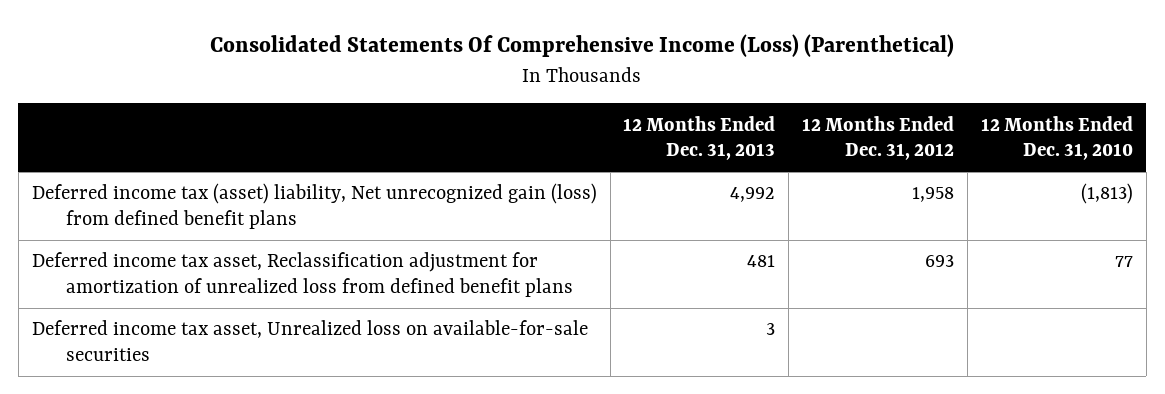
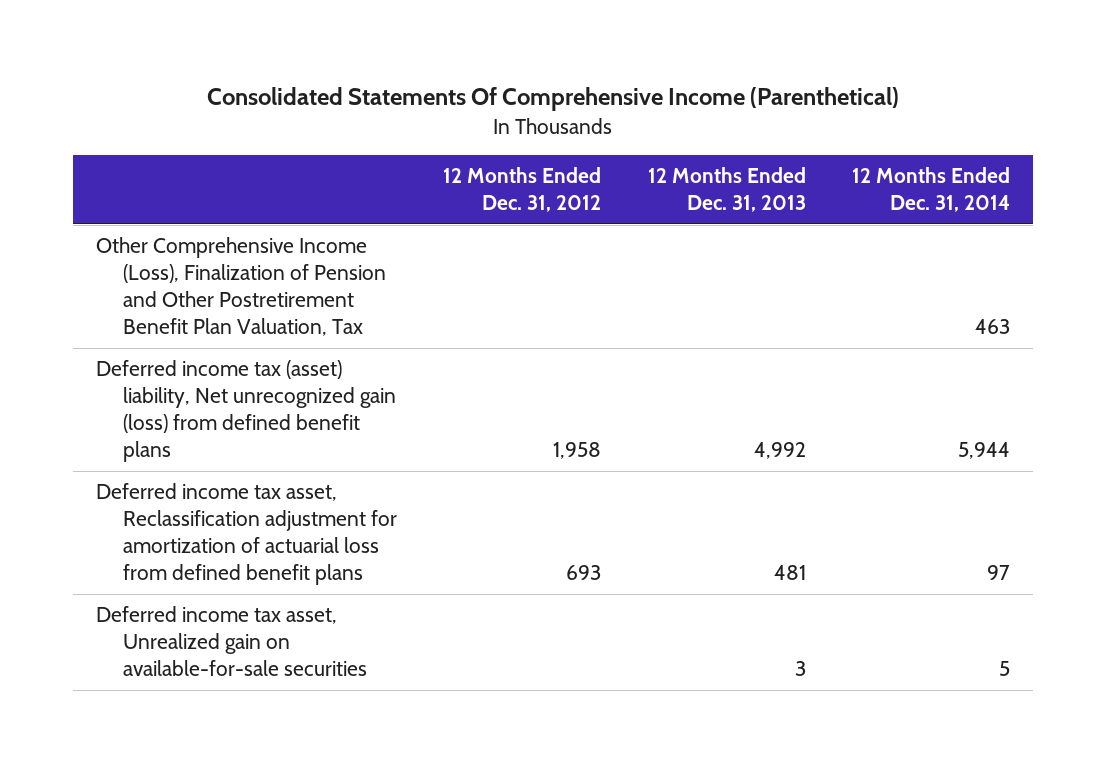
- Consolidated Statements Of Comprehensive Income (Loss) (Parenthetical)
+ Consolidated Statements Of Comprehensive Income (Parenthetical)
- | 12 Months Ended Dec. 31, 2013 | 12 Months Ended Dec. 31, 2012 | 12 Months Ended Dec. 31, 2010
+ | 12 Months Ended Dec. 31, 2012 | 12 Months Ended Dec. 31, 2013 | 12 Months Ended Dec. 31, 2014
+ Other Comprehensive Income (Loss), Finalization of Pension and Other Postretirement Benefit Plan Valuation, Tax | | | 463
- Deferred income tax asset, Reclassification adjustment for amortization of unrealized loss from defined benefit plans | 481 | 693 | 77
- Deferred income tax asset, Unrealized loss on available-for-sale securities | 3 | |
+ Deferred income tax asset, Reclassification adjustment for amortization of actuarial loss from defined benefit plans | 693 | 481 | 97
+ Deferred income tax asset, Unrealized gain on available-for-sale securities | | 3 | 5

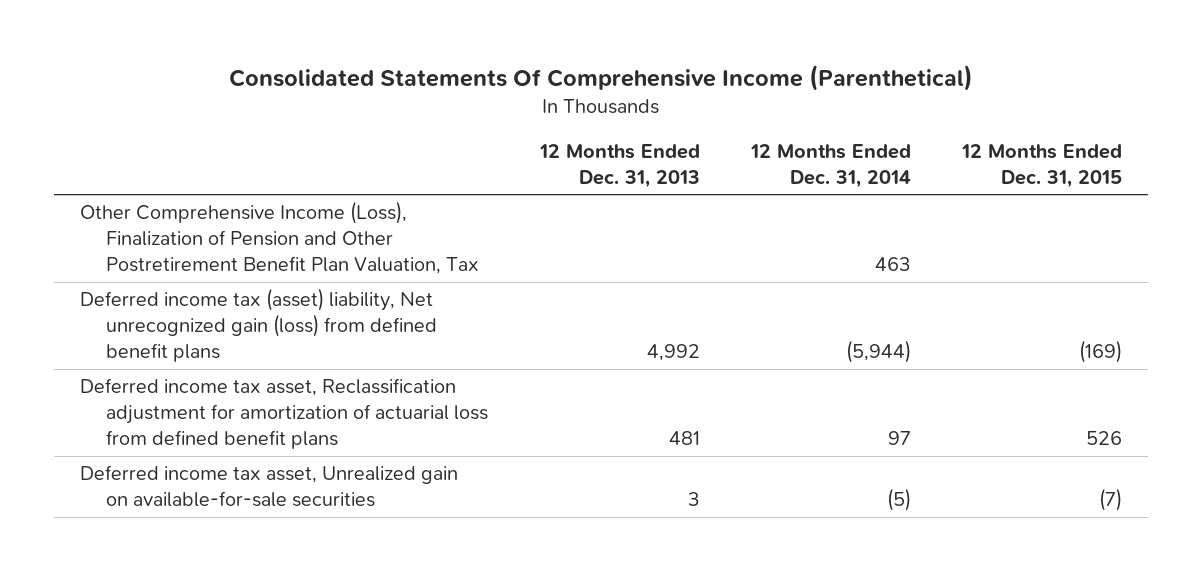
- | 12 Months Ended Dec. 31, 2012 | 12 Months Ended Dec. 31, 2013 | 12 Months Ended Dec. 31, 2014
+ | 12 Months Ended Dec. 31, 2013 | 12 Months Ended Dec. 31, 2014 | 12 Months Ended Dec. 31, 2015
- Deferred income tax (asset) liability, Net unrecognized gain (loss) from defined benefit plans | 1,958 | 4,992 | 5,944
+ Deferred income tax (asset) liability, Net unrecognized gain (loss) from defined benefit plans | 4,992 | (5,944) | (169)
- Deferred income tax asset, Unrealized gain on available-for-sale securities | | 3 | 5
+ Deferred income tax asset, Unrealized gain on available-for-sale securities | 3 | (5) | (7)

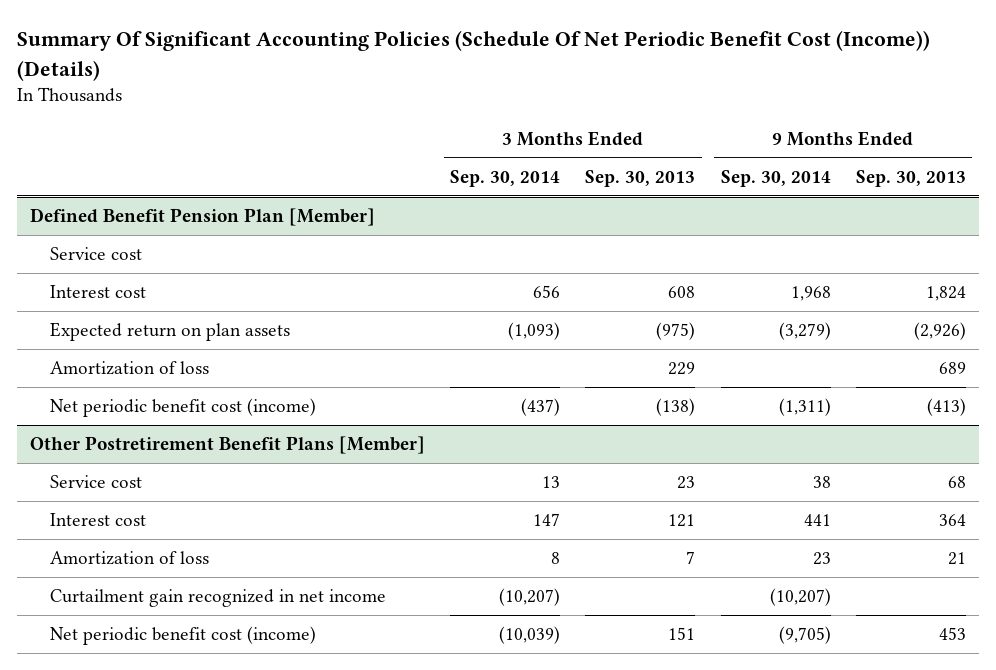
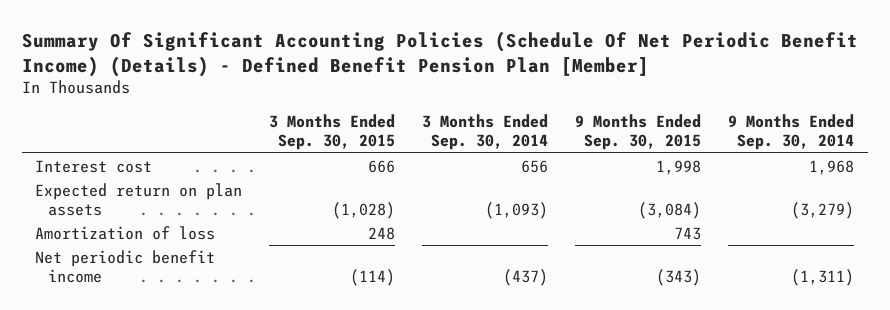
- Summary Of Significant Accounting Policies (Schedule Of Net Periodic Benefit Cost (Income)) (Details)
+ Summary Of Significant Accounting Policies (Schedule Of Net Periodic Benefit Income) (Details) - Defined Benefit Pension Plan [Member]
- | 3 Months Ended Sep. 30, 2014 | 3 Months Ended Sep. 30, 2013 | 9 Months Ended Sep. 30, 2014 | 9 Months Ended Sep. 30, 2013
+ | 3 Months Ended Sep. 30, 2015 | 3 Months Ended Sep. 30, 2014 | 9 Months Ended Sep. 30, 2015 | 9 Months Ended Sep. 30, 2014
- Defined Benefit Pension Plan [Member]
- Service cost
- Net periodic benefit cost (income) | (437) | (138) | (1,311) | (413)
- Other Postretirement Benefit Plans [Member]
- Service cost | 13 | 23 | 38 | 68
- Interest cost | 147 | 121 | 441 | 364
- Amortization of loss | 8 | 7 | 23 | 21
- Curtailment gain recognized in net income | (10,207) | | (10,207) |
- Net periodic benefit cost (income) | (10,039) | 151 | (9,705) | 453
+ Net periodic benefit income | (114) | (437) | (343) | (1,311)

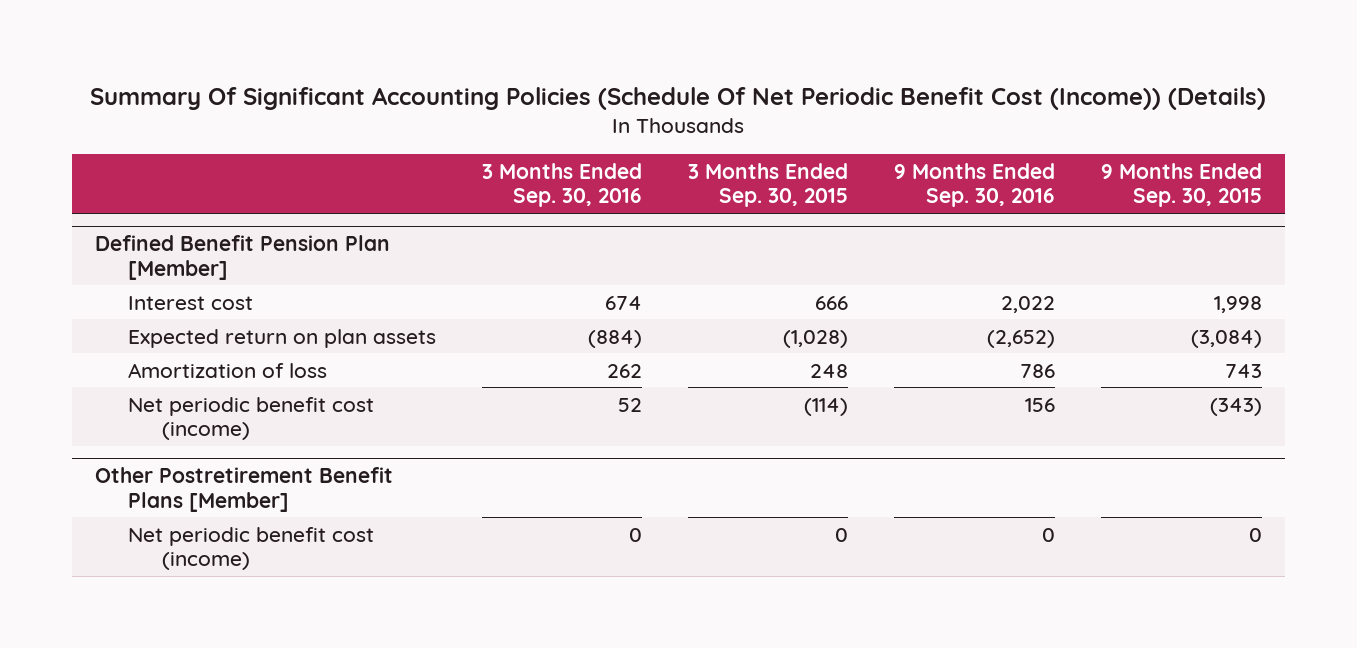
- Summary Of Significant Accounting Policies (Schedule Of Net Periodic Benefit Income) (Details) - Defined Benefit Pension Plan [Member]
+ Summary Of Significant Accounting Policies (Schedule Of Net Periodic Benefit Cost (Income)) (Details)
- | 3 Months Ended Sep. 30, 2015 | 3 Months Ended Sep. 30, 2014 | 9 Months Ended Sep. 30, 2015 | 9 Months Ended Sep. 30, 2014
+ | 3 Months Ended Sep. 30, 2016 | 3 Months Ended Sep. 30, 2015 | 9 Months Ended Sep. 30, 2016 | 9 Months Ended Sep. 30, 2015
+ Defined Benefit Pension Plan [Member]
- Net periodic benefit income | (114) | (437) | (343) | (1,311)
+ Net periodic benefit cost (income) | 52 | (114) | 156 | (343)
+ Other Postretirement Benefit Plans [Member]
+ Net periodic benefit cost (income) | 0 | 0 | 0 | 0

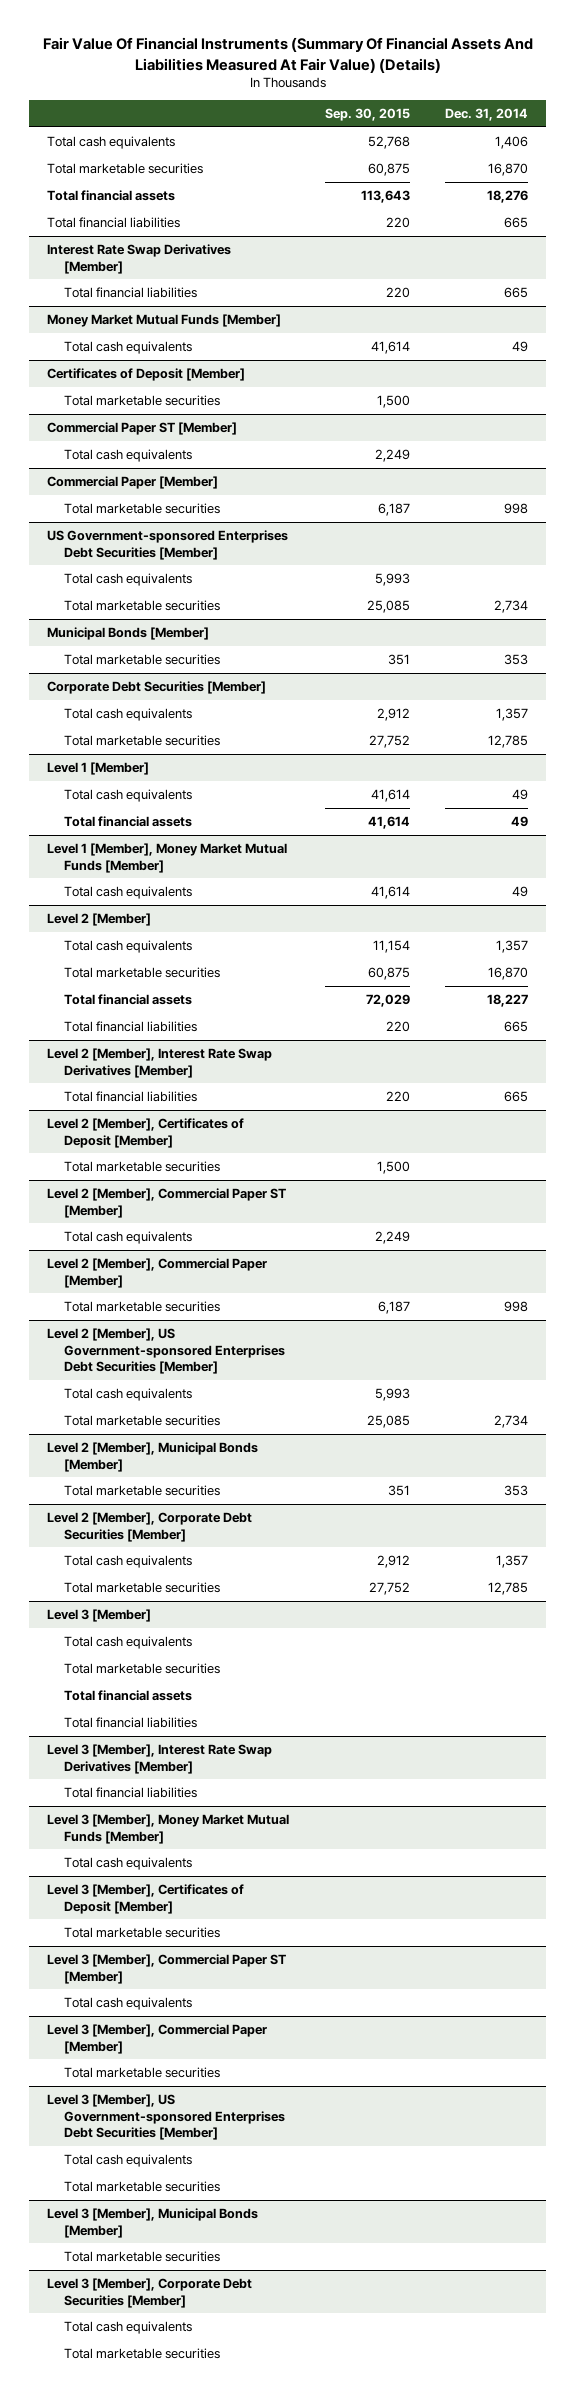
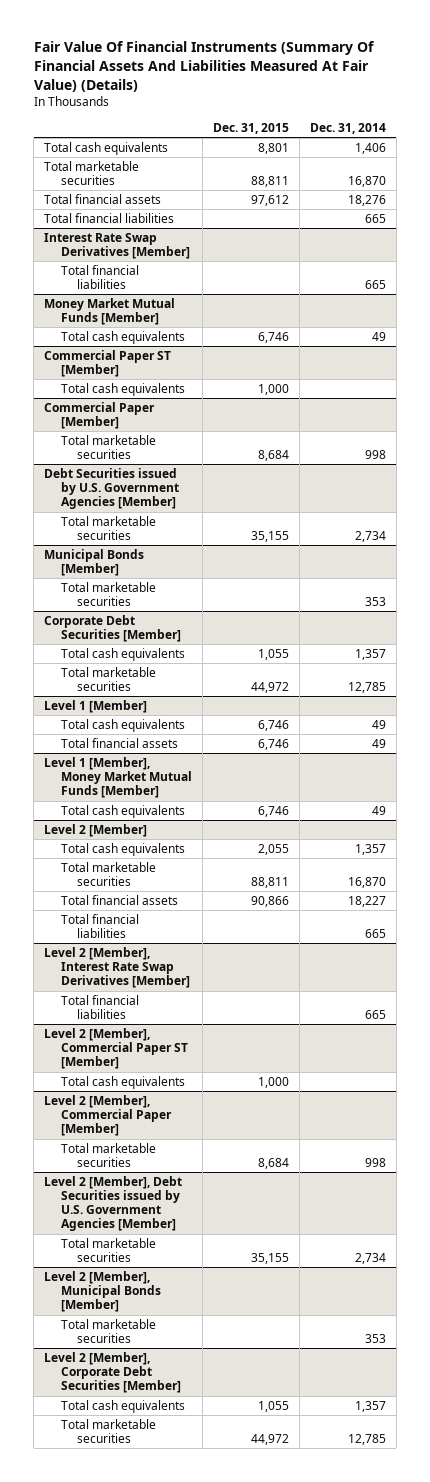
- | Sep. 30, 2015 | Dec. 31, 2014
+ | Dec. 31, 2015 | Dec. 31, 2014
- Certificates of Deposit [Member]
- Total marketable securities | 1,500 |
- US Government-sponsored Enterprises Debt Securities [Member]
- Total cash equivalents | 5,993 |
+ Debt Securities issued by U.S. Government Agencies [Member]
- Level 2 [Member], Certificates of Deposit [Member]
- Total marketable securities | 1,500 |
- Level 2 [Member], US Government-sponsored Enterprises Debt Securities [Member]
- Total cash equivalents | 5,993 |
+ Level 2 [Member], Debt Securities issued by U.S. Government Agencies [Member]
- Level 3 [Member]
- Total cash equivalents
- Total marketable securities
- Total financial assets
- Total financial liabilities
- Level 3 [Member], Interest Rate Swap Derivatives [Member]
- Total financial liabilities
- Level 3 [Member], Money Market Mutual Funds [Member]
- Total cash equivalents
- Level 3 [Member], Certificates of Deposit [Member]
- Total marketable securities
- Level 3 [Member], Commercial Paper ST [Member]
- Total cash equivalents
- Level 3 [Member], Commercial Paper [Member]
- Total marketable securities
- Level 3 [Member], US Government-sponsored Enterprises Debt Securities [Member]
- Total cash equivalents
- Total marketable securities
- Level 3 [Member], Municipal Bonds [Member]
- Total marketable securities
- Level 3 [Member], Corporate Debt Securities [Member]
- Total cash equivalents
- Total marketable securities

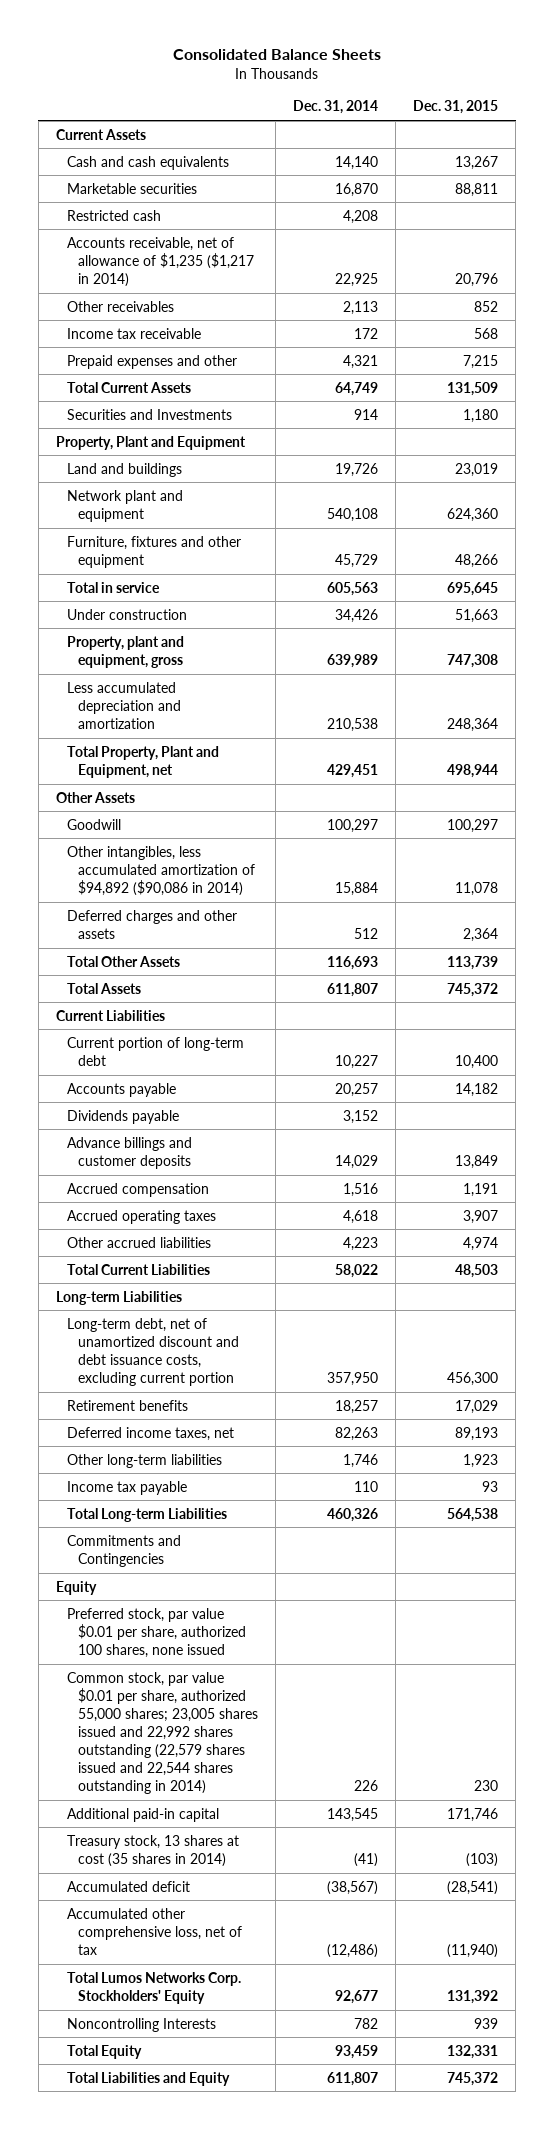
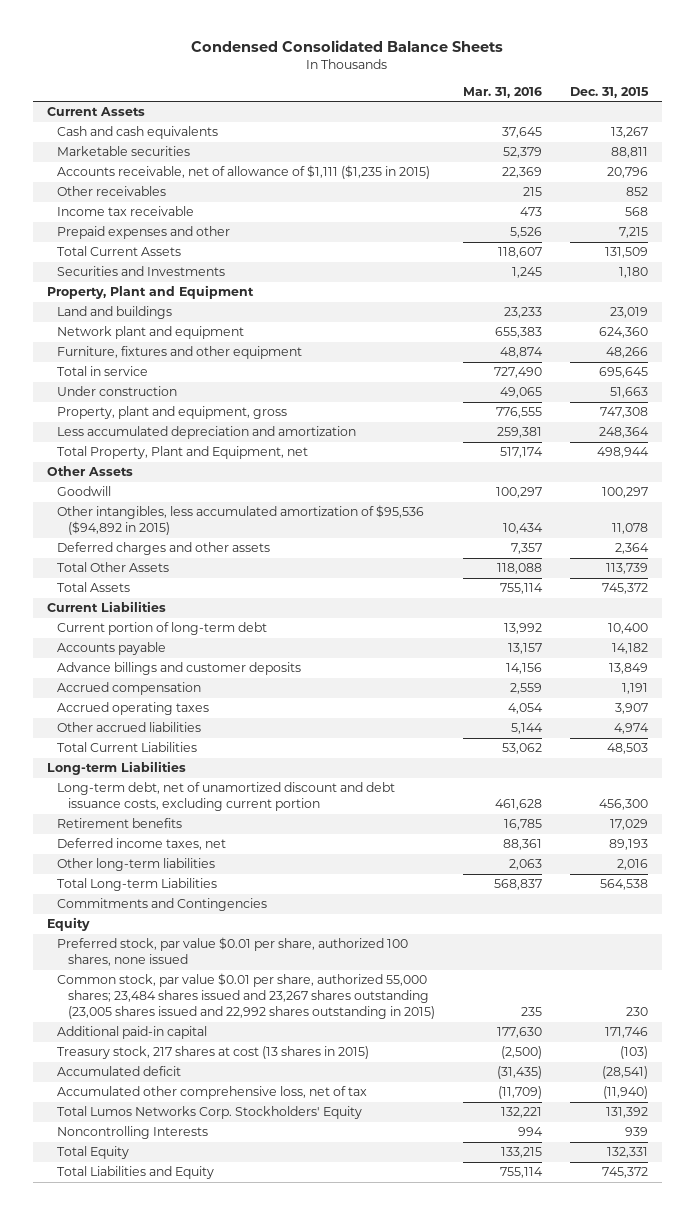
- Consolidated Balance Sheets
+ Condensed Consolidated Balance Sheets
- | Dec. 31, 2014 | Dec. 31, 2015
+ | Mar. 31, 2016 | Dec. 31, 2015
- Restricted cash | 4,208 |
- Accounts receivable, net of allowance of $1,235 ($1,217 in 2014) | 22,925 | 20,796
+ Accounts receivable, net of allowance of $1,111 ($1,235 in 2015) | 22,369 | 20,796
- Other intangibles, less accumulated amortization of $94,892 ($90,086 in 2014) | 15,884 | 11,078
+ Other intangibles, less accumulated amortization of $95,536 ($94,892 in 2015) | 10,434 | 11,078
- Dividends payable | 3,152 |
- Other long-term liabilities | 1,746 | 1,923
- Income tax payable | 110 | 93
+ Other long-term liabilities | 2,063 | 2,016
- Common stock, par value $0.01 per share, authorized 55,000 shares; 23,005 shares issued and 22,992 shares outstanding (22,579 shares issued and 22,544 shares outstanding in 2014) | 226 | 230
+ Common stock, par value $0.01 per share, authorized 55,000 shares; 23,484 shares issued and 23,267 shares outstanding (23,005 shares issued and 22,992 shares outstanding in 2015) | 235 | 230
- Treasury stock, 13 shares at cost (35 shares in 2014) | (41) | (103)
+ Treasury stock, 217 shares at cost (13 shares in 2015) | (2,500) | (103)

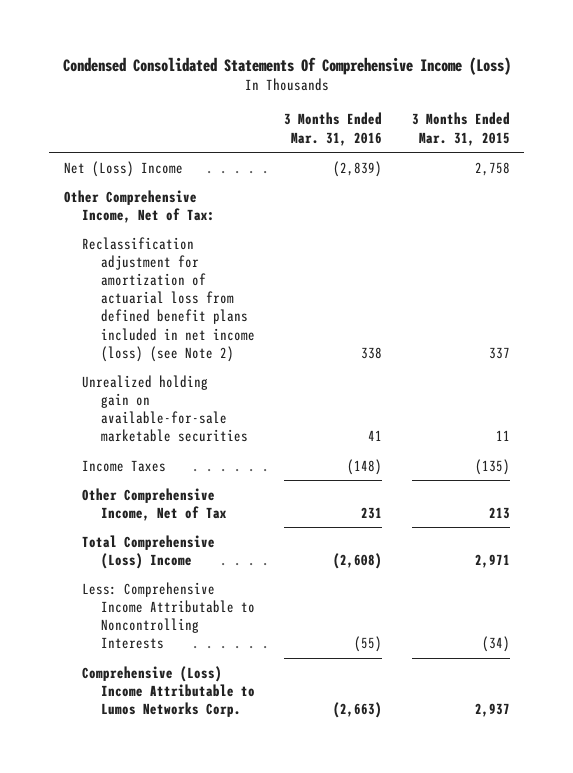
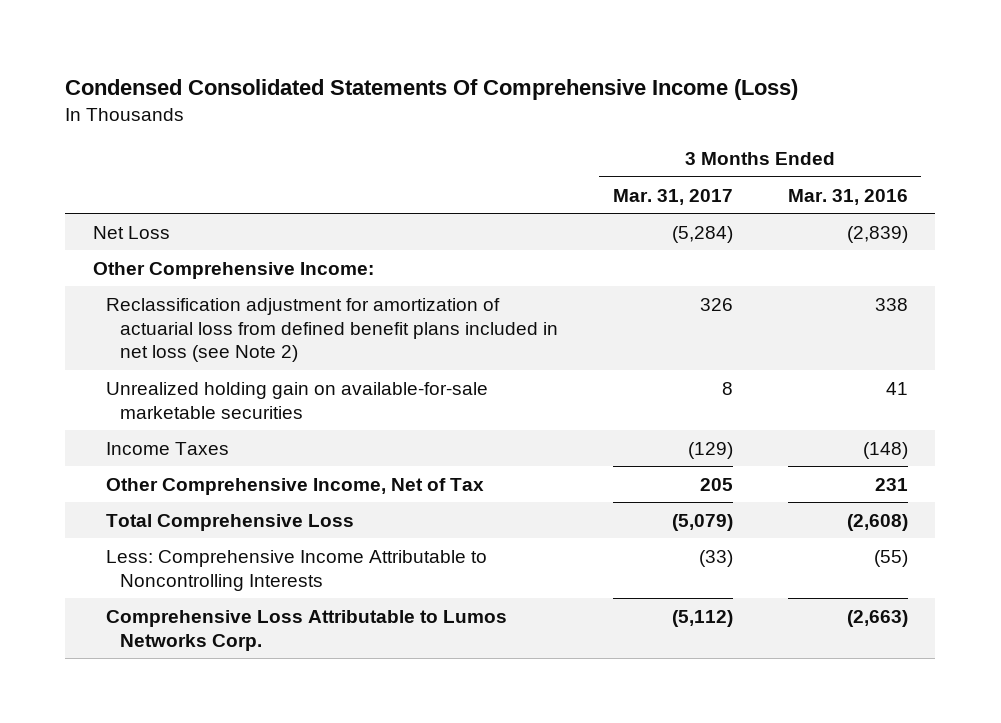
- | 3 Months Ended Mar. 31, 2016 | 3 Months Ended Mar. 31, 2015
+ | 3 Months Ended Mar. 31, 2017 | 3 Months Ended Mar. 31, 2016
- Net (Loss) Income | (2,839) | 2,758
- Other Comprehensive Income, Net of Tax:
- Reclassification adjustment for amortization of actuarial loss from defined benefit plans included in net income (loss) (see Note 2) | 338 | 337
+ Net Loss | (5,284) | (2,839)
+ Other Comprehensive Income:
+ Reclassification adjustment for amortization of actuarial loss from defined benefit plans included in net loss (see Note 2) | 326 | 338
- Total Comprehensive (Loss) Income | (2,608) | 2,971
+ Total Comprehensive Loss | (5,079) | (2,608)
- Comprehensive (Loss) Income Attributable to Lumos Networks Corp. | (2,663) | 2,937
+ Comprehensive Loss Attributable to Lumos Networks Corp. | (5,112) | (2,663)

